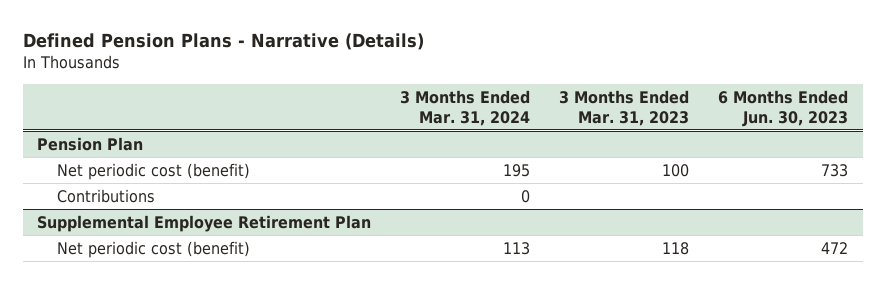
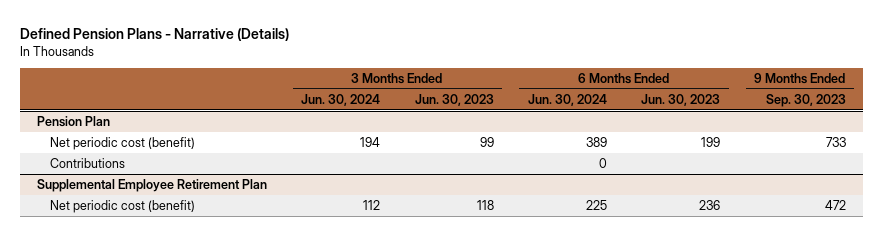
- | 3 Months Ended Mar. 31, 2024 | 3 Months Ended Mar. 31, 2023 | 6 Months Ended Jun. 30, 2023
+ | 3 Months Ended Jun. 30, 2024 | 3 Months Ended Jun. 30, 2023 | 6 Months Ended Jun. 30, 2024 | 6 Months Ended Jun. 30, 2023 | 9 Months Ended Sep. 30, 2023
@ Pension Plan
- Net periodic cost (benefit) | 195 | 100 | 733
+ Net periodic cost (benefit) | 194 | 99 | 389 | 199 | 733
@ Supplemental Employee Retirement Plan
- Net periodic cost (benefit) | 113 | 118 | 472
+ Net periodic cost (benefit) | 112 | 118 | 225 | 236 | 472

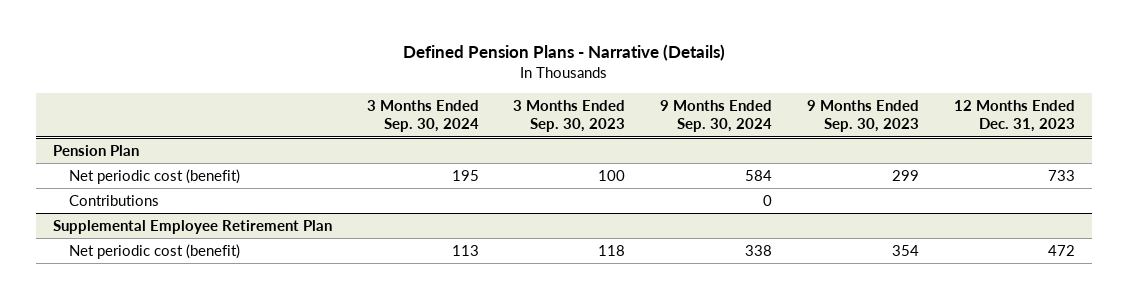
- | 3 Months Ended Jun. 30, 2024 | 3 Months Ended Jun. 30, 2023 | 6 Months Ended Jun. 30, 2024 | 6 Months Ended Jun. 30, 2023 | 9 Months Ended Sep. 30, 2023
+ | 3 Months Ended Sep. 30, 2024 | 3 Months Ended Sep. 30, 2023 | 9 Months Ended Sep. 30, 2024 | 9 Months Ended Sep. 30, 2023 | 12 Months Ended Dec. 31, 2023
@ Pension Plan
- Net periodic cost (benefit) | 194 | 99 | 389 | 199 | 733
+ Net periodic cost (benefit) | 195 | 100 | 584 | 299 | 733
@ Supplemental Employee Retirement Plan
- Net periodic cost (benefit) | 112 | 118 | 225 | 236 | 472
+ Net periodic cost (benefit) | 113 | 118 | 338 | 354 | 472

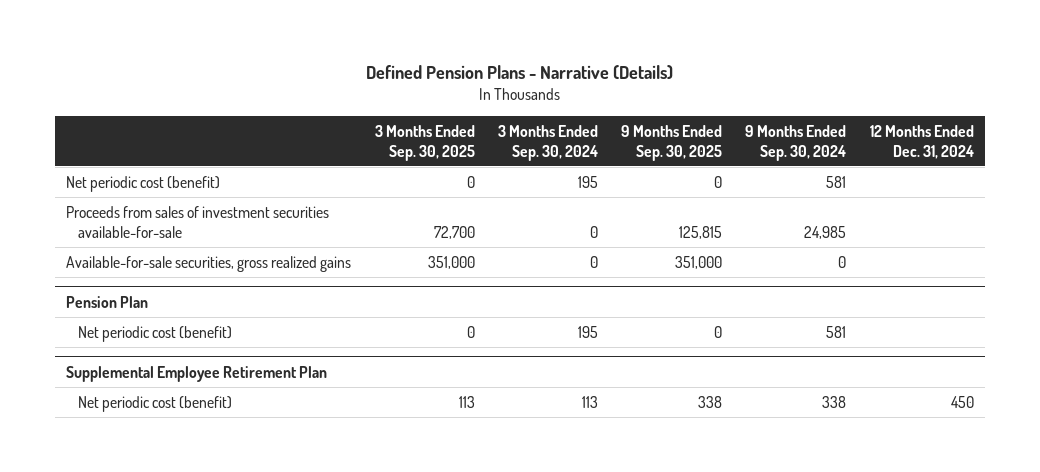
- | 3 Months Ended Sep. 30, 2024 | 3 Months Ended Sep. 30, 2023 | 9 Months Ended Sep. 30, 2024 | 9 Months Ended Sep. 30, 2023 | 12 Months Ended Dec. 31, 2023
+ | 3 Months Ended Sep. 30, 2025 | 3 Months Ended Sep. 30, 2024 | 9 Months Ended Sep. 30, 2025 | 9 Months Ended Sep. 30, 2024 | 12 Months Ended Dec. 31, 2024
+ Net periodic cost (benefit) | 0 | 195 | 0 | 581 |
+ Proceeds from sales of investment securities available-for-sale | 72,700 | 0 | 125,815 | 24,985 |
+ Available-for-sale securities, gross realized gains | 351,000 | 0 | 351,000 | 0 |
@ Pension Plan
- Net periodic cost (benefit) | 195 | 100 | 584 | 299 | 733
- Contributions | | | 0 | |
+ Net periodic cost (benefit) | 0 | 195 | 0 | 581 |

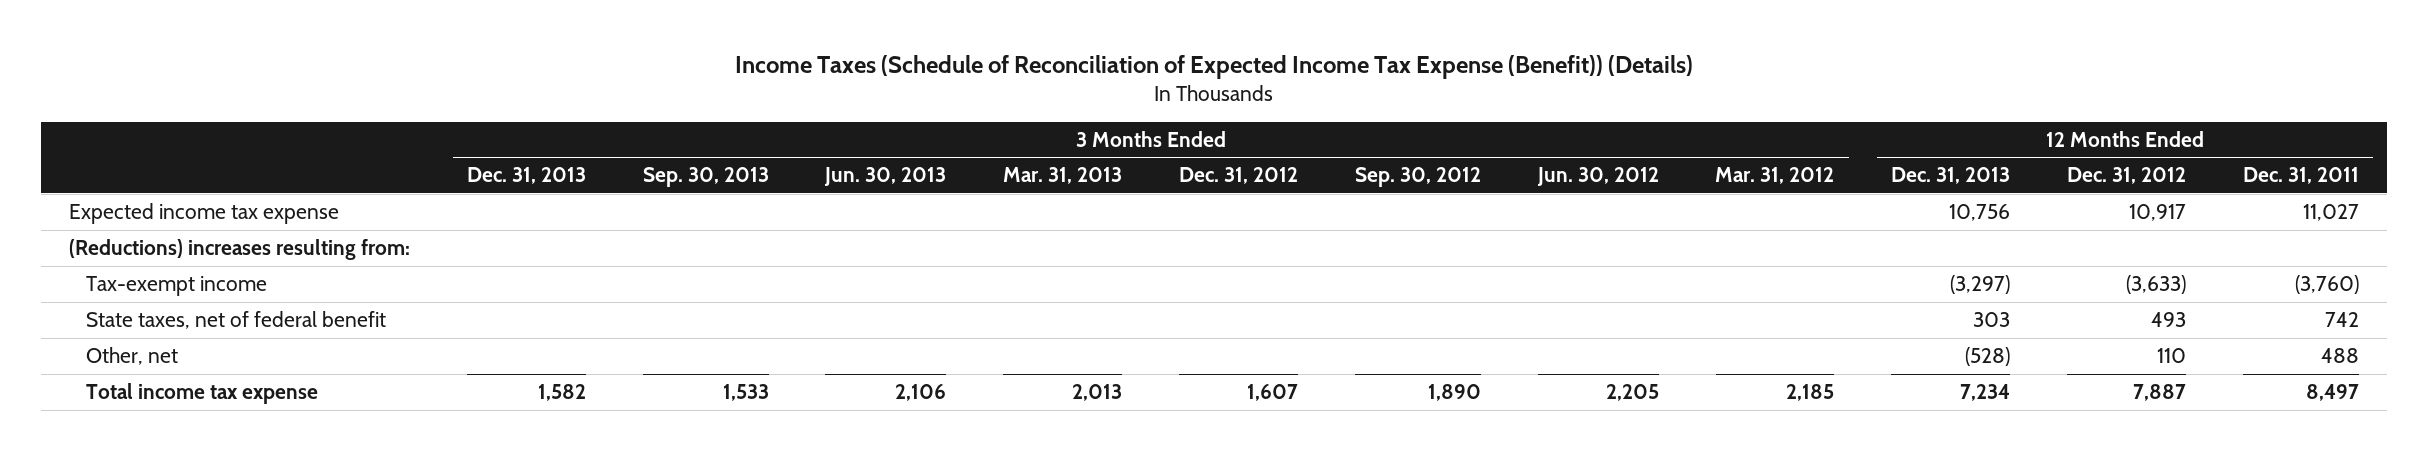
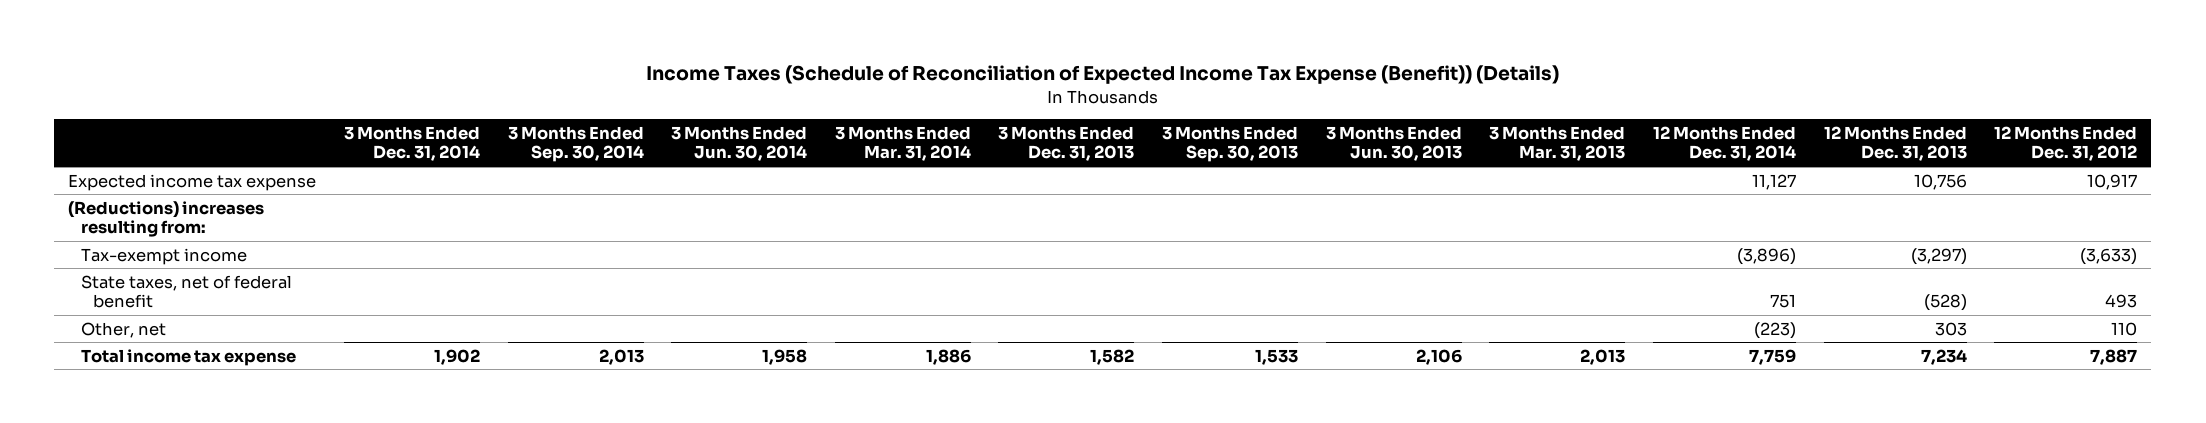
- | 3 Months Ended Dec. 31, 2013 | 3 Months Ended Sep. 30, 2013 | 3 Months Ended Jun. 30, 2013 | 3 Months Ended Mar. 31, 2013 | 3 Months Ended Dec. 31, 2012 | 3 Months Ended Sep. 30, 2012 | 3 Months Ended Jun. 30, 2012 | 3 Months Ended Mar. 31, 2012 | 12 Months Ended Dec. 31, 2013 | 12 Months Ended Dec. 31, 2012 | 12 Months Ended Dec. 31, 2011
+ | 3 Months Ended Dec. 31, 2014 | 3 Months Ended Sep. 30, 2014 | 3 Months Ended Jun. 30, 2014 | 3 Months Ended Mar. 31, 2014 | 3 Months Ended Dec. 31, 2013 | 3 Months Ended Sep. 30, 2013 | 3 Months Ended Jun. 30, 2013 | 3 Months Ended Mar. 31, 2013 | 12 Months Ended Dec. 31, 2014 | 12 Months Ended Dec. 31, 2013 | 12 Months Ended Dec. 31, 2012
- State taxes, net of federal benefit | | | | | | | | | 303 | 493 | 742
- Other, net | | | | | | | | | (528) | 110 | 488
+ State taxes, net of federal benefit | | | | | | | | | 751 | (528) | 493
+ Other, net | | | | | | | | | (223) | 303 | 110

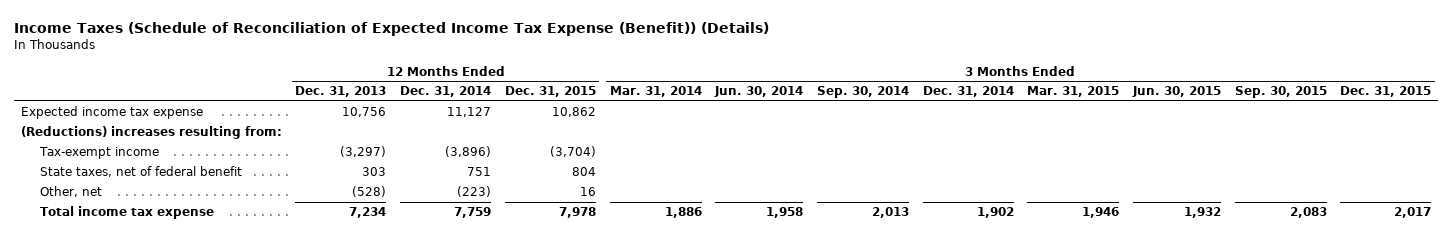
- | 3 Months Ended Dec. 31, 2014 | 3 Months Ended Sep. 30, 2014 | 3 Months Ended Jun. 30, 2014 | 3 Months Ended Mar. 31, 2014 | 3 Months Ended Dec. 31, 2013 | 3 Months Ended Sep. 30, 2013 | 3 Months Ended Jun. 30, 2013 | 3 Months Ended Mar. 31, 2013 | 12 Months Ended Dec. 31, 2014 | 12 Months Ended Dec. 31, 2013 | 12 Months Ended Dec. 31, 2012
+ | 12 Months Ended Dec. 31, 2013 | 12 Months Ended Dec. 31, 2014 | 12 Months Ended Dec. 31, 2015 | 3 Months Ended Mar. 31, 2014 | 3 Months Ended Jun. 30, 2014 | 3 Months Ended Sep. 30, 2014 | 3 Months Ended Dec. 31, 2014 | 3 Months Ended Mar. 31, 2015 | 3 Months Ended Jun. 30, 2015 | 3 Months Ended Sep. 30, 2015 | 3 Months Ended Dec. 31, 2015
- State taxes, net of federal benefit | | | | | | | | | 751 | (528) | 493
- Other, net | | | | | | | | | (223) | 303 | 110
+ State taxes, net of federal benefit | 303 | 751 | 804 | | | | | | | |
+ Other, net | (528) | (223) | 16 | | | | | | | |

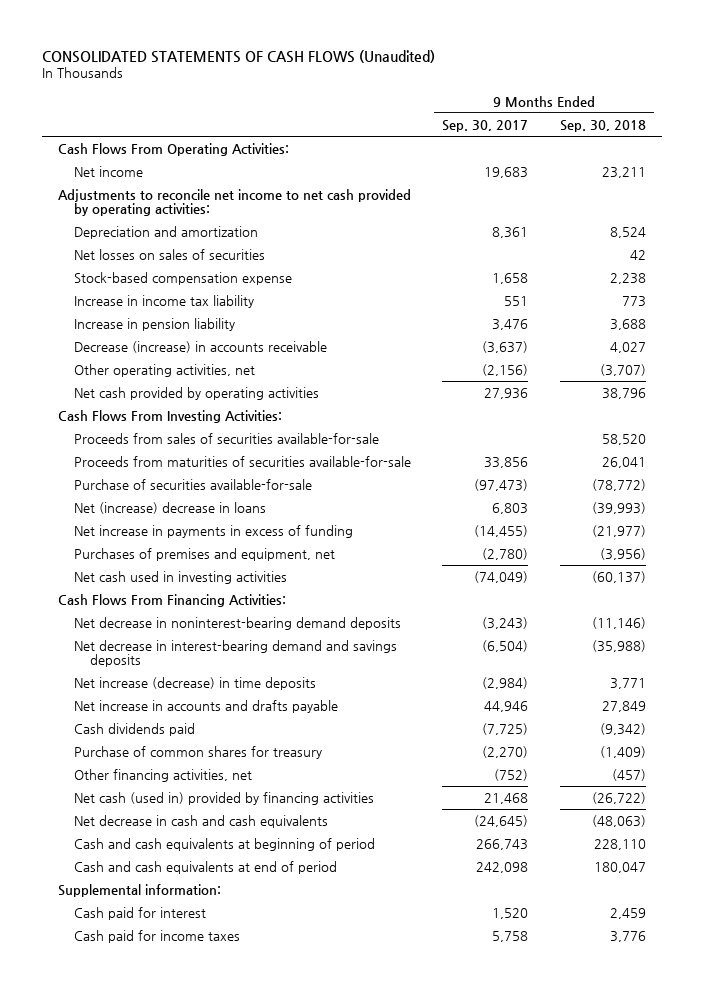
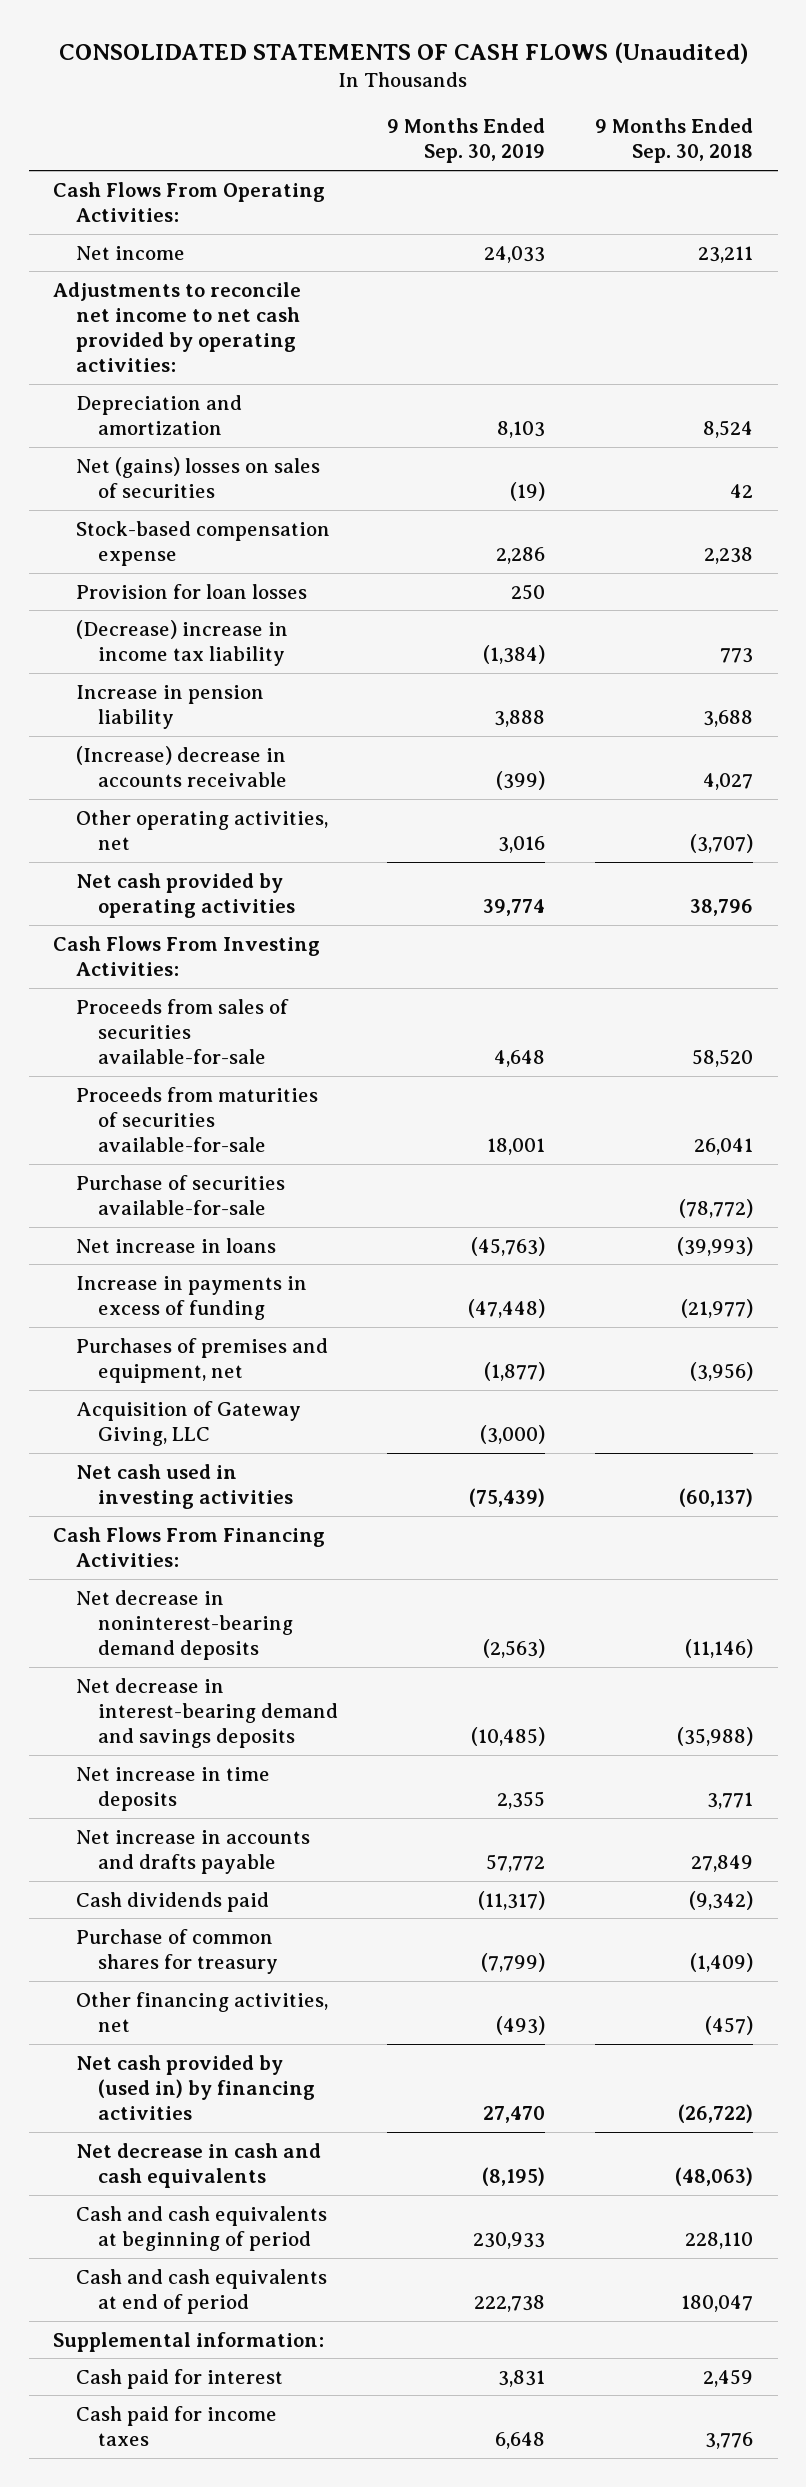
- | 9 Months Ended Sep. 30, 2017 | 9 Months Ended Sep. 30, 2018
+ | 9 Months Ended Sep. 30, 2019 | 9 Months Ended Sep. 30, 2018
- Net losses on sales of securities | | 42
+ Net (gains) losses on sales of securities | (19) | 42
- Increase in income tax liability | 551 | 773
+ Provision for loan losses | 250 |
+ (Decrease) increase in income tax liability | (1,384) | 773
- Decrease (increase) in accounts receivable | (3,637) | 4,027
+ (Increase) decrease in accounts receivable | (399) | 4,027
- Net (increase) decrease in loans | 6,803 | (39,993)
- Net increase in payments in excess of funding | (14,455) | (21,977)
+ Net increase in loans | (45,763) | (39,993)
+ Increase in payments in excess of funding | (47,448) | (21,977)
+ Acquisition of Gateway Giving, LLC | (3,000) |
- Net increase (decrease) in time deposits | (2,984) | 3,771
+ Net increase in time deposits | 2,355 | 3,771
- Net cash (used in) provided by financing activities | 21,468 | (26,722)
+ Net cash provided by (used in) by financing activities | 27,470 | (26,722)

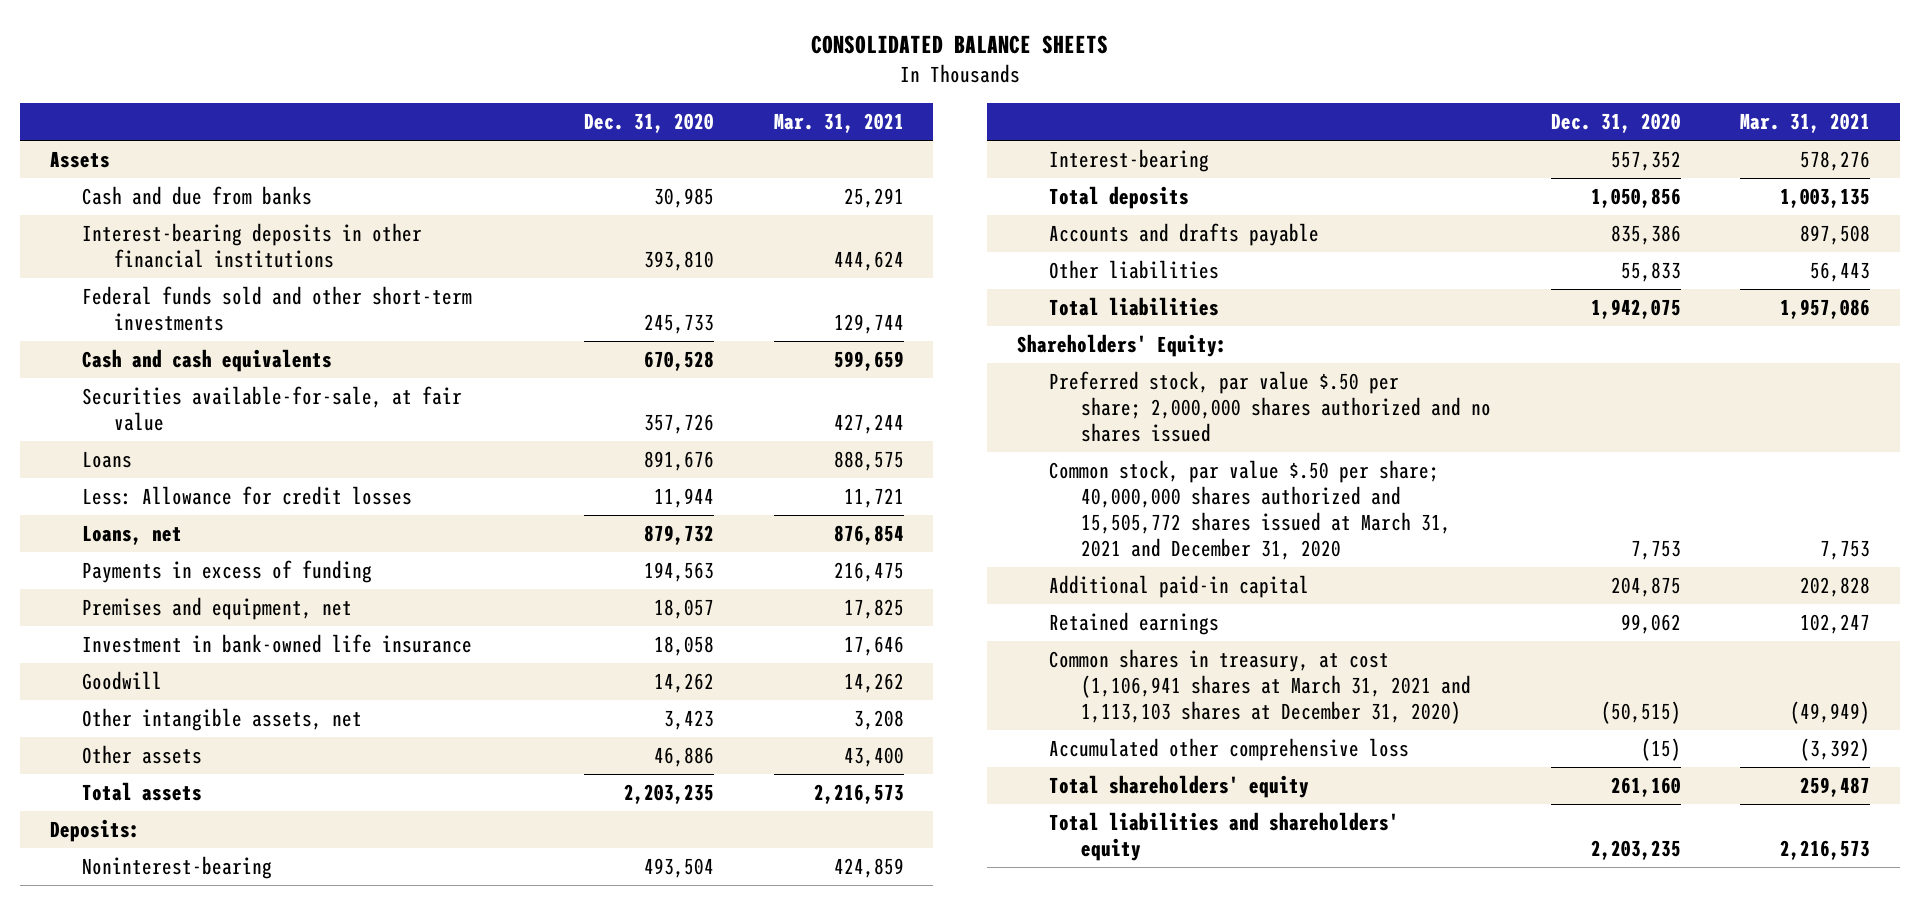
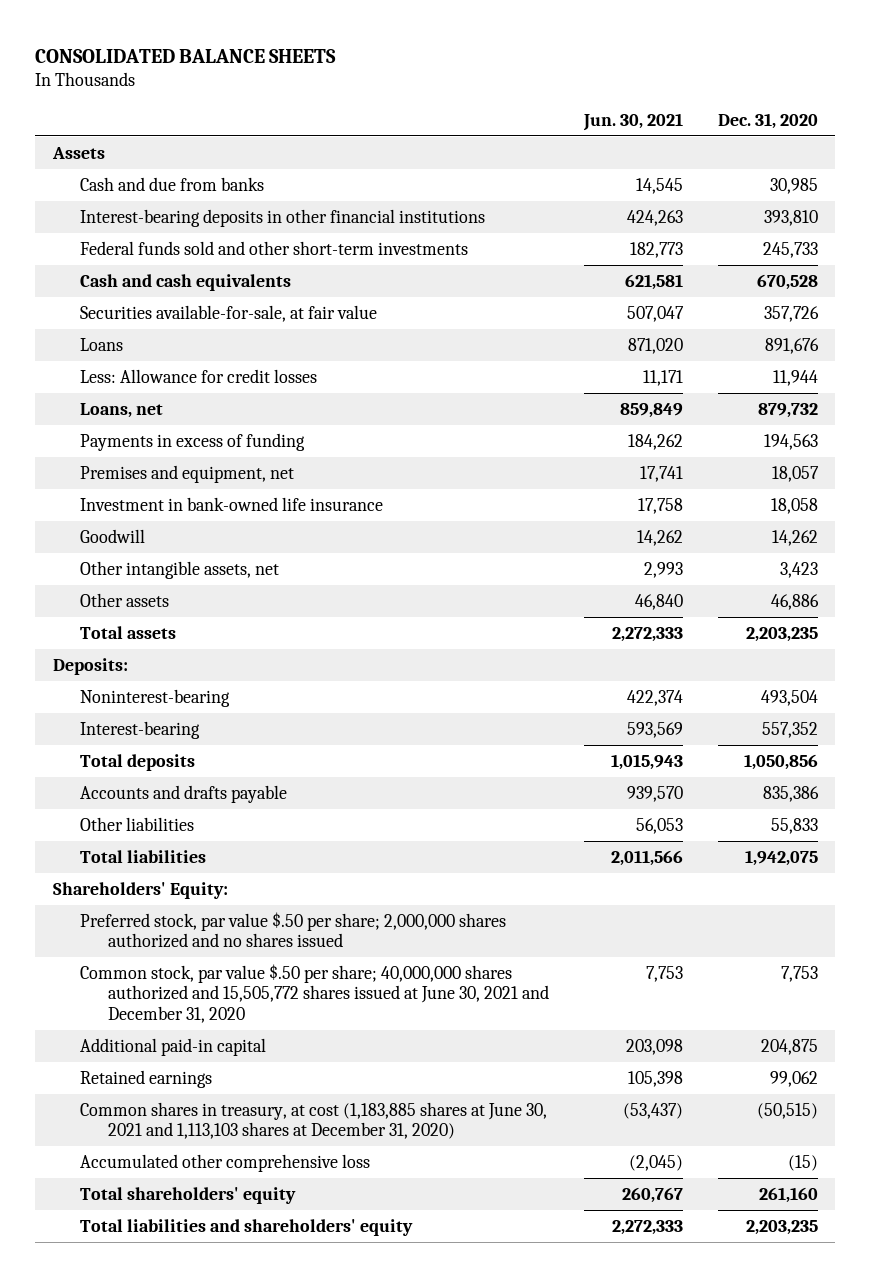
- | Dec. 31, 2020 | Mar. 31, 2021
+ | Jun. 30, 2021 | Dec. 31, 2020
- Common stock, par value $.50 per share; 40,000,000 shares authorized and 15,505,772 shares issued at March 31, 2021 and December 31, 2020 | 7,753 | 7,753
+ Common stock, par value $.50 per share; 40,000,000 shares authorized and 15,505,772 shares issued at June 30, 2021 and December 31, 2020 | 7,753 | 7,753
- Common shares in treasury, at cost (1,106,941 shares at March 31, 2021 and 1,113,103 shares at December 31, 2020) | (50,515) | (49,949)
+ Common shares in treasury, at cost (1,183,885 shares at June 30, 2021 and 1,113,103 shares at December 31, 2020) | (53,437) | (50,515)

